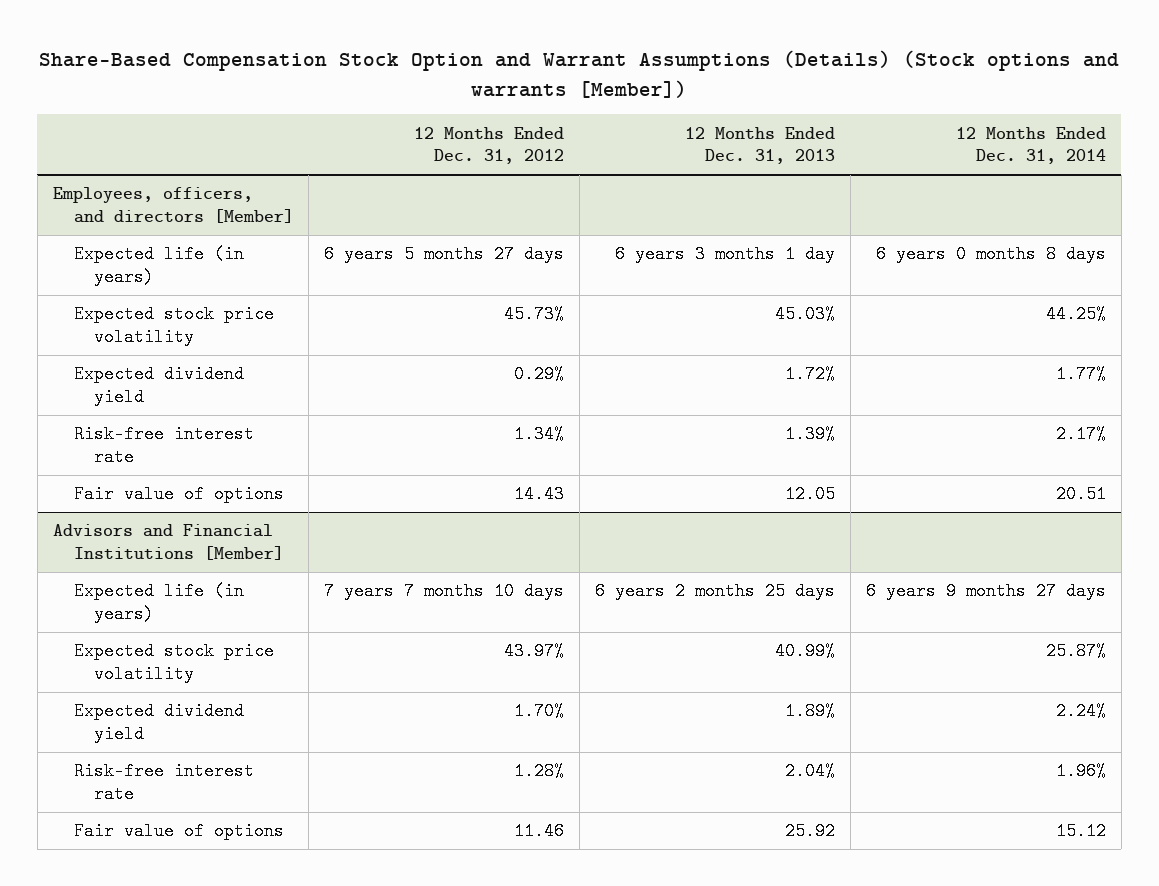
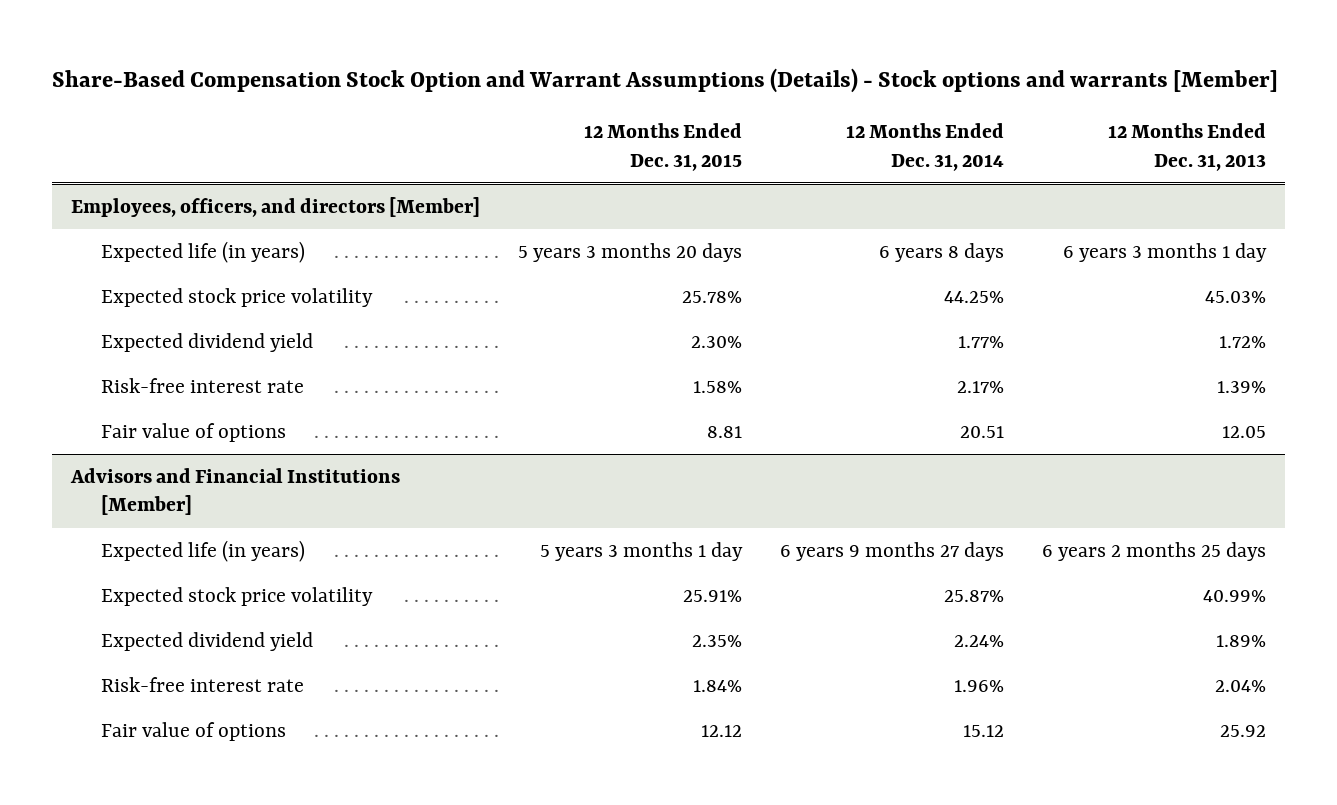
- Share-Based Compensation Stock Option and Warrant Assumptions (Details) (Stock options and warrants [Member])
+ Share-Based Compensation Stock Option and Warrant Assumptions (Details) - Stock options and warrants [Member]
- | 12 Months Ended Dec. 31, 2012 | 12 Months Ended Dec. 31, 2013 | 12 Months Ended Dec. 31, 2014
+ | 12 Months Ended Dec. 31, 2015 | 12 Months Ended Dec. 31, 2014 | 12 Months Ended Dec. 31, 2013
@ Employees, officers, and directors [Member]
- Expected life (in years) | 6 years 5 months 27 days | 6 years 3 months 1 day | 6 years 0 months 8 days
+ Expected life (in years) | 5 years 3 months 20 days | 6 years 8 days | 6 years 3 months 1 day

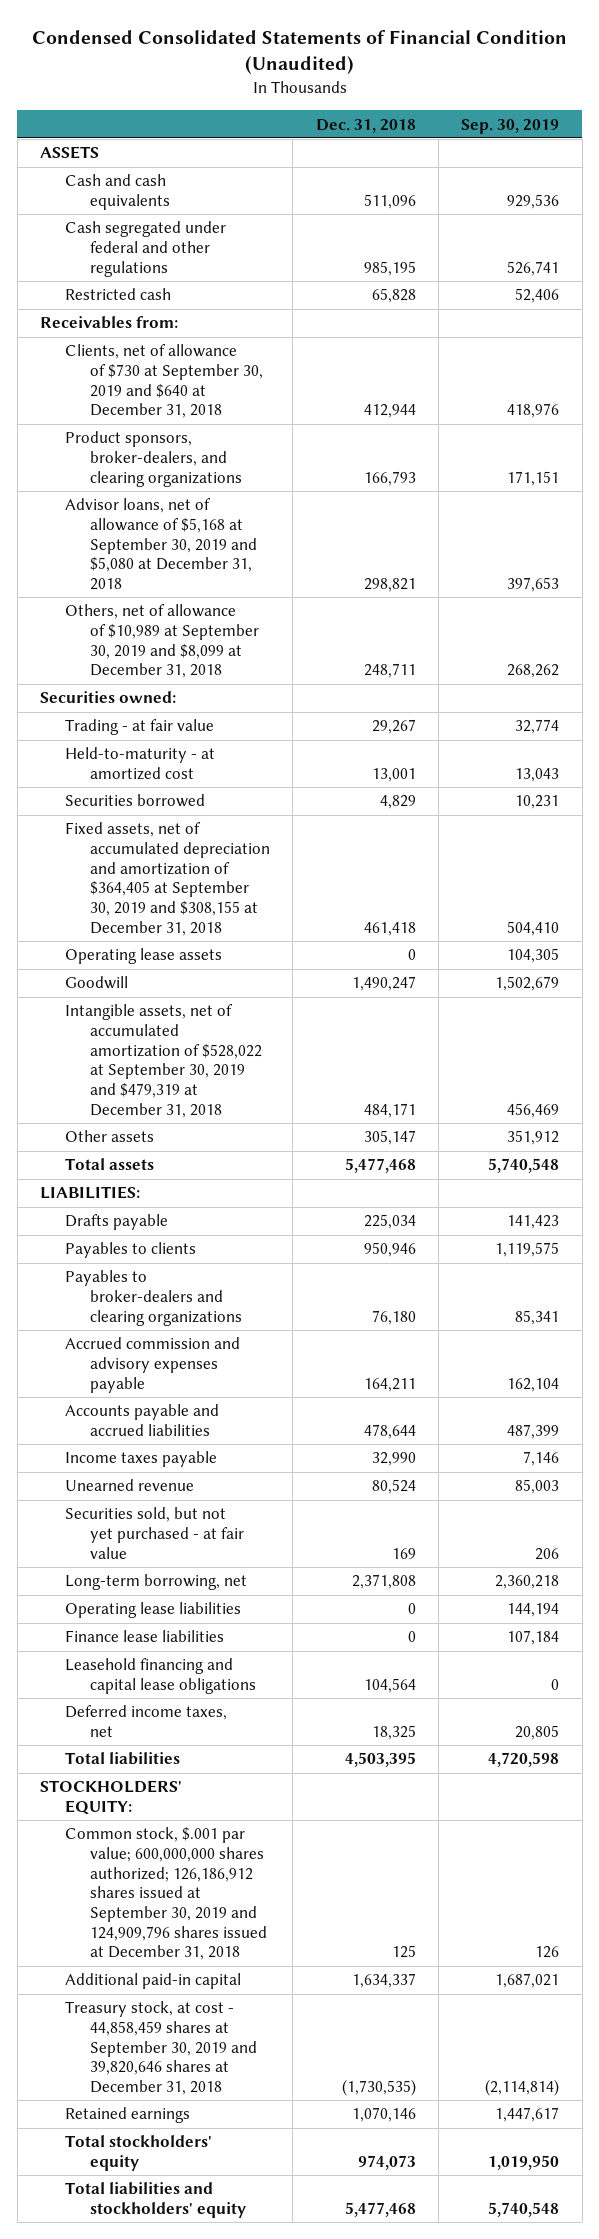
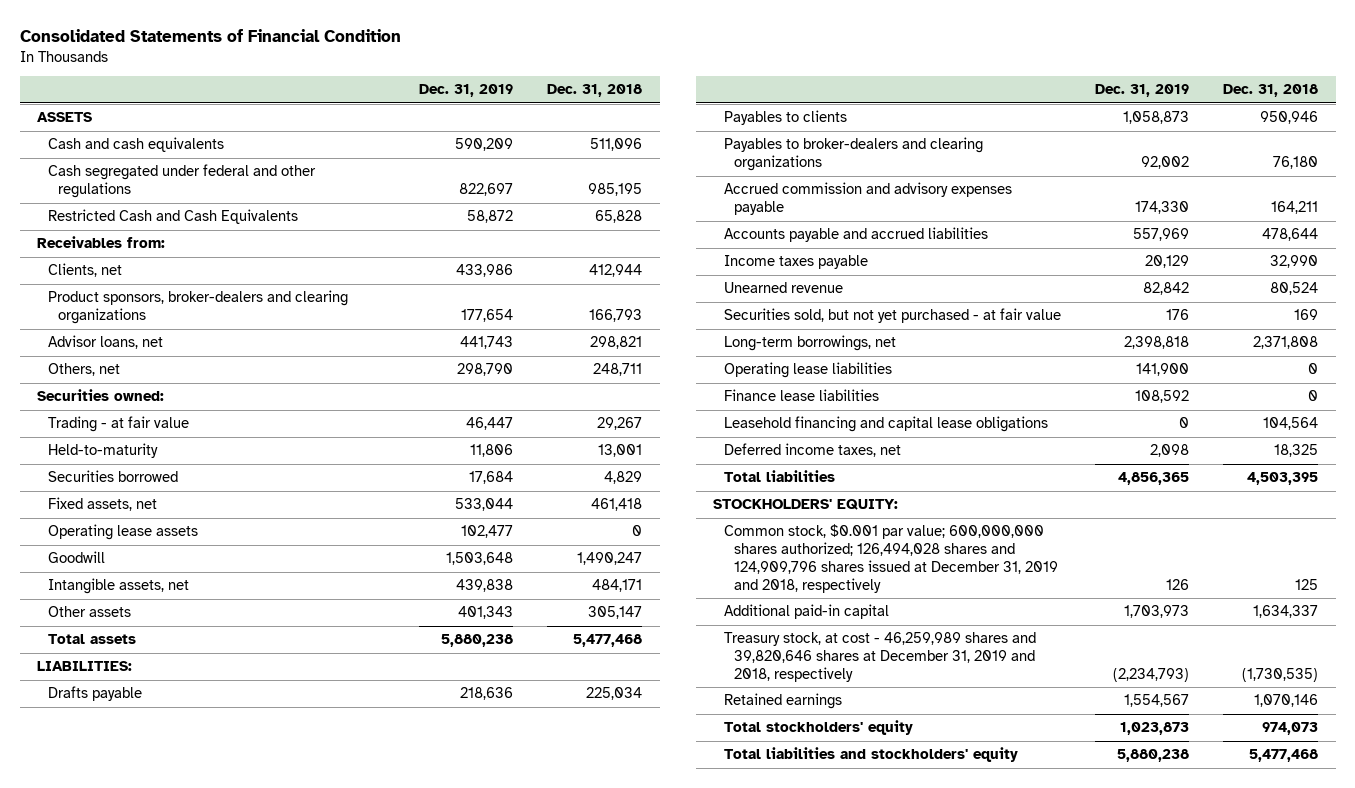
- Condensed Consolidated Statements of Financial Condition (Unaudited)
+ Consolidated Statements of Financial Condition
- | Dec. 31, 2018 | Sep. 30, 2019
+ | Dec. 31, 2019 | Dec. 31, 2018
- Restricted cash | 65,828 | 52,406
+ Restricted Cash and Cash Equivalents | 58,872 | 65,828
- Clients, net of allowance of $730 at September 30, 2019 and $640 at December 31, 2018 | 412,944 | 418,976
- Product sponsors, broker-dealers, and clearing organizations | 166,793 | 171,151
- Advisor loans, net of allowance of $5,168 at September 30, 2019 and $5,080 at December 31, 2018 | 298,821 | 397,653
- Others, net of allowance of $10,989 at September 30, 2019 and $8,099 at December 31, 2018 | 248,711 | 268,262
+ Clients, net | 433,986 | 412,944
+ Product sponsors, broker-dealers and clearing organizations | 177,654 | 166,793
+ Advisor loans, net | 441,743 | 298,821
+ Others, net | 298,790 | 248,711
- Held-to-maturity - at amortized cost | 13,001 | 13,043
+ Held-to-maturity | 11,806 | 13,001
- Fixed assets, net of accumulated depreciation and amortization of $364,405 at September 30, 2019 and $308,155 at December 31, 2018 | 461,418 | 504,410
+ Fixed assets, net | 533,044 | 461,418
- Intangible assets, net of accumulated amortization of $528,022 at September 30, 2019 and $479,319 at December 31, 2018 | 484,171 | 456,469
+ Intangible assets, net | 439,838 | 484,171
- Long-term borrowing, net | 2,371,808 | 2,360,218
+ Long-term borrowings, net | 2,398,818 | 2,371,808
- Common stock, $.001 par value; 600,000,000 shares authorized; 126,186,912 shares issued at September 30, 2019 and 124,909,796 shares issued at December 31, 2018 | 125 | 126
+ Common stock, $0.001 par value; 600,000,000 shares authorized; 126,494,028 shares and 124,909,796 shares issued at December 31, 2019 and 2018, respectively | 126 | 125
- Treasury stock, at cost - 44,858,459 shares at September 30, 2019 and 39,820,646 shares at December 31, 2018 | (1,730,535) | (2,114,814)
+ Treasury stock, at cost - 46,259,989 shares and 39,820,646 shares at December 31, 2019 and 2018, respectively | (2,234,793) | (1,730,535)

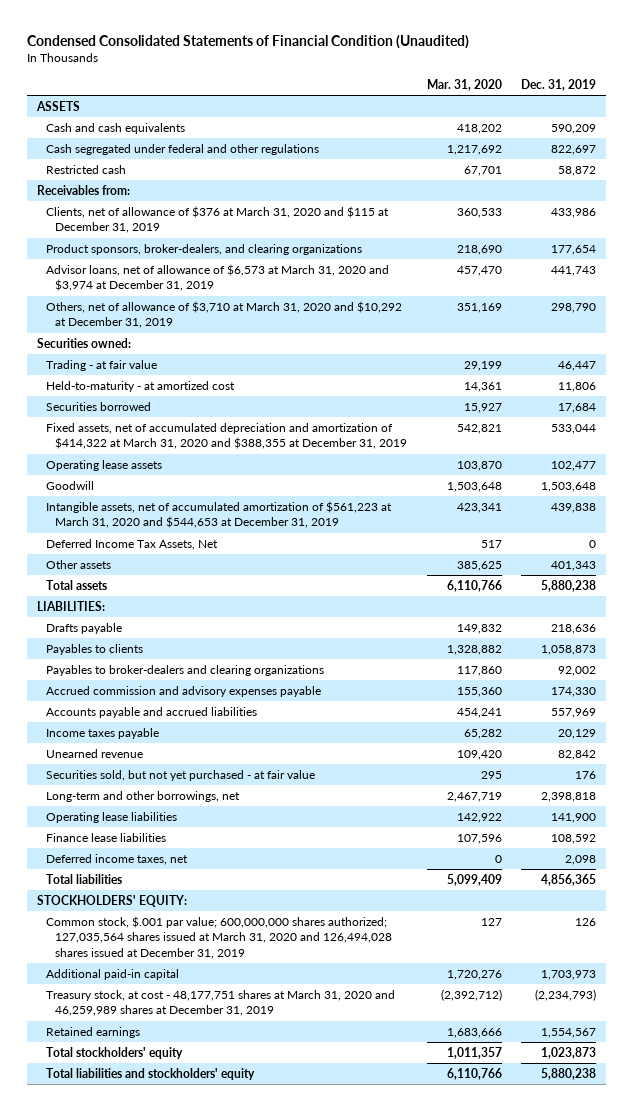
- Consolidated Statements of Financial Condition
+ Condensed Consolidated Statements of Financial Condition (Unaudited)
- | Dec. 31, 2019 | Dec. 31, 2018
+ | Mar. 31, 2020 | Dec. 31, 2019
- Restricted Cash and Cash Equivalents | 58,872 | 65,828
+ Restricted cash | 67,701 | 58,872
- Clients, net | 433,986 | 412,944
- Product sponsors, broker-dealers and clearing organizations | 177,654 | 166,793
- Advisor loans, net | 441,743 | 298,821
- Others, net | 298,790 | 248,711
+ Clients, net of allowance of $376 at March 31, 2020 and $115 at December 31, 2019 | 360,533 | 433,986
+ Product sponsors, broker-dealers, and clearing organizations | 218,690 | 177,654
+ Advisor loans, net of allowance of $6,573 at March 31, 2020 and $3,974 at December 31, 2019 | 457,470 | 441,743
+ Others, net of allowance of $3,710 at March 31, 2020 and $10,292 at December 31, 2019 | 351,169 | 298,790
- Held-to-maturity | 11,806 | 13,001
+ Held-to-maturity - at amortized cost | 14,361 | 11,806
- Fixed assets, net | 533,044 | 461,418
+ Fixed assets, net of accumulated depreciation and amortization of $414,322 at March 31, 2020 and $388,355 at December 31, 2019 | 542,821 | 533,044
- Intangible assets, net | 439,838 | 484,171
+ Intangible assets, net of accumulated amortization of $561,223 at March 31, 2020 and $544,653 at December 31, 2019 | 423,341 | 439,838
+ Deferred Income Tax Assets, Net | 517 | 0
- Long-term borrowings, net | 2,398,818 | 2,371,808
+ Long-term and other borrowings, net | 2,467,719 | 2,398,818
- Leasehold financing and capital lease obligations | 0 | 104,564
- Common stock, $0.001 par value; 600,000,000 shares authorized; 126,494,028 shares and 124,909,796 shares issued at December 31, 2019 and 2018, respectively | 126 | 125
+ Common stock, $.001 par value; 600,000,000 shares authorized; 127,035,564 shares issued at March 31, 2020 and 126,494,028 shares issued at December 31, 2019 | 127 | 126
- Treasury stock, at cost - 46,259,989 shares and 39,820,646 shares at December 31, 2019 and 2018, respectively | (2,234,793) | (1,730,535)
+ Treasury stock, at cost - 48,177,751 shares at March 31, 2020 and 46,259,989 shares at December 31, 2019 | (2,392,712) | (2,234,793)

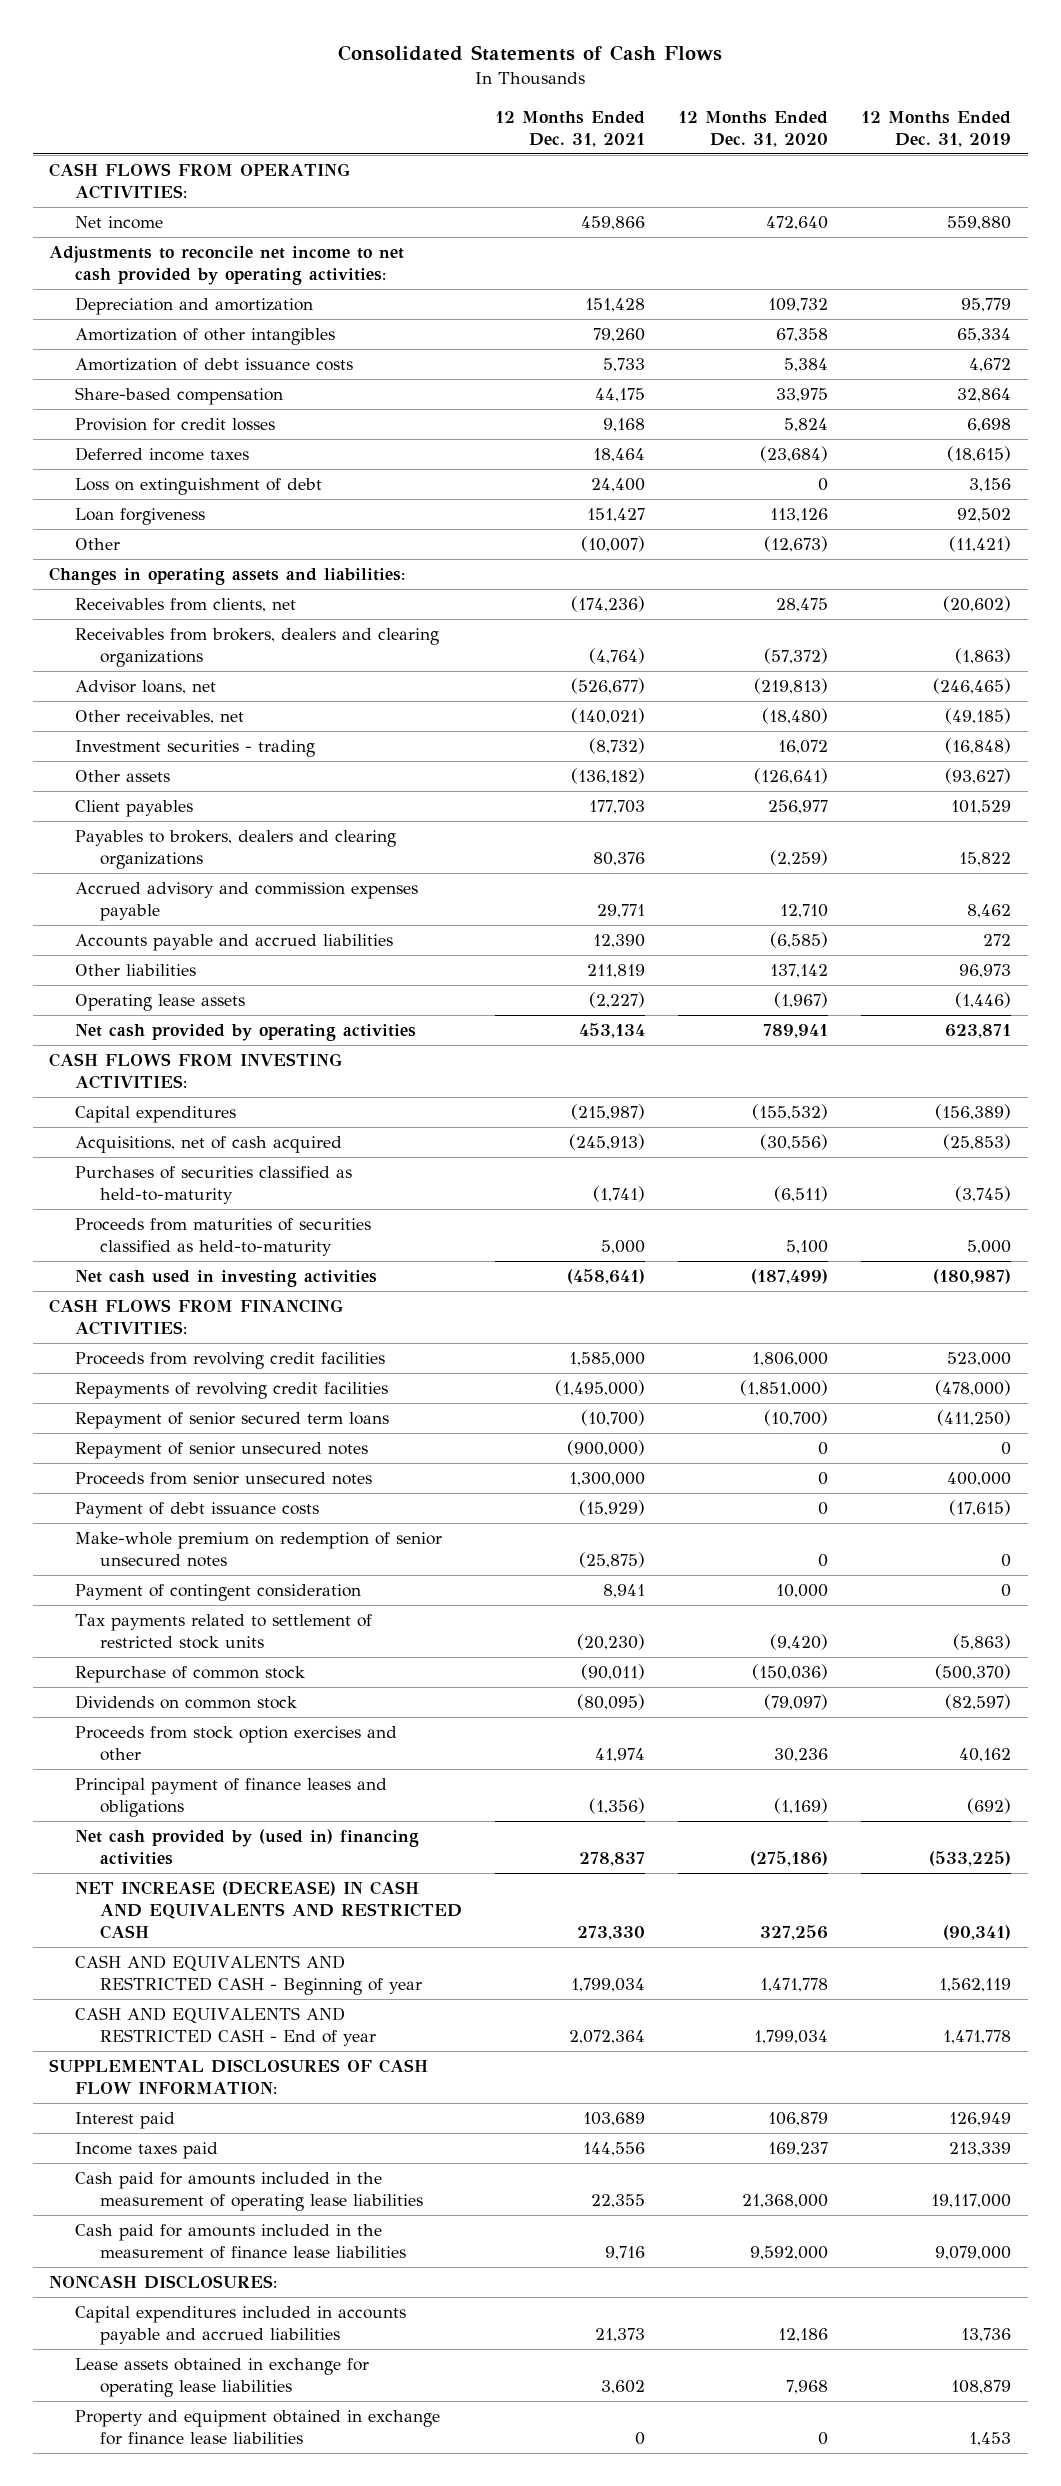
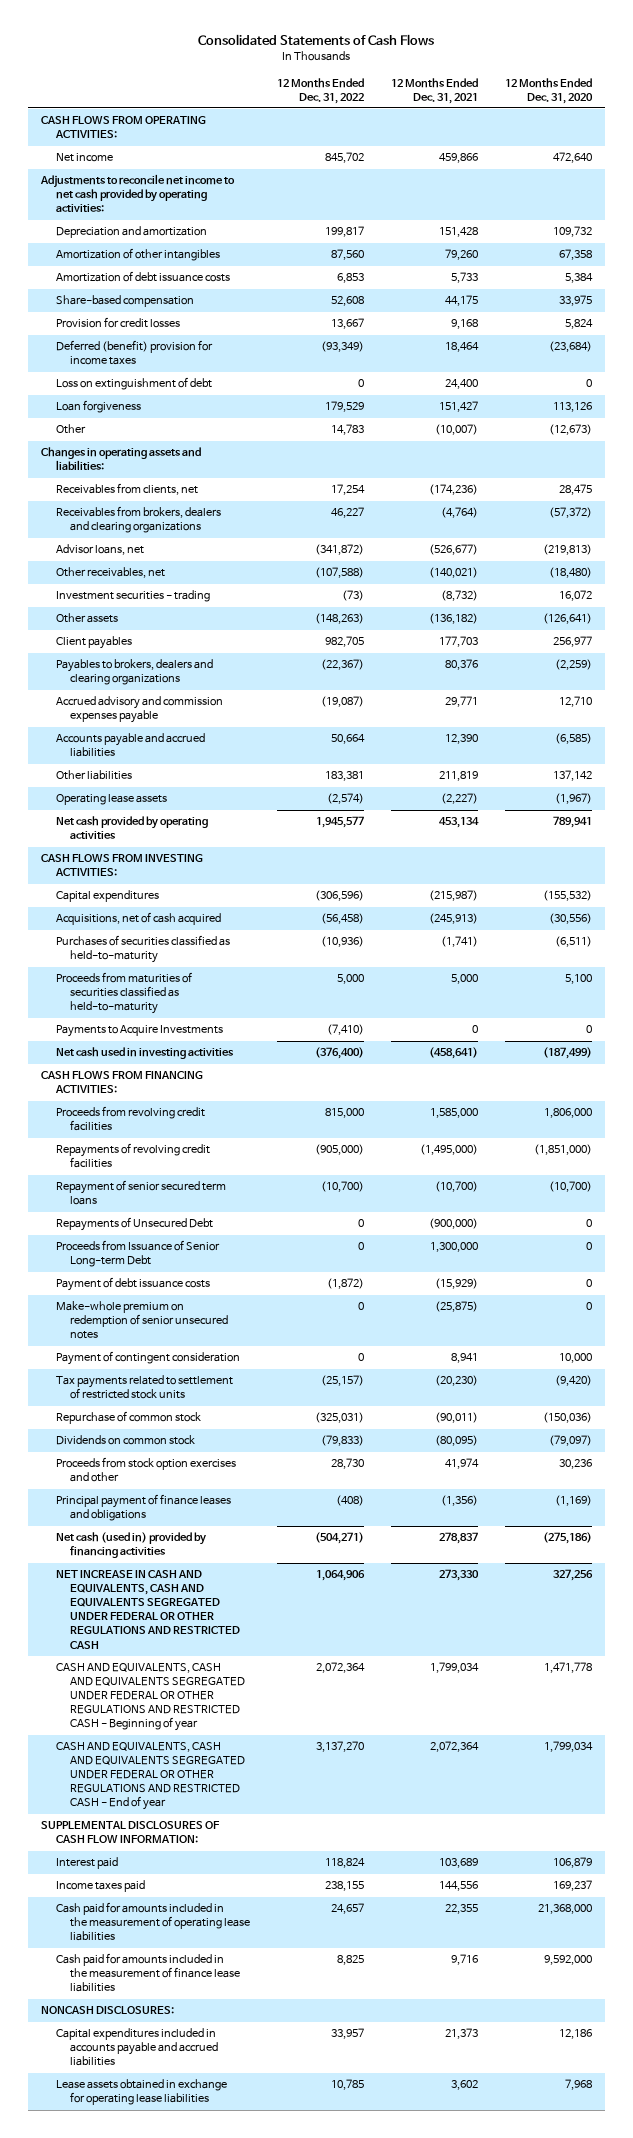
- | 12 Months Ended Dec. 31, 2021 | 12 Months Ended Dec. 31, 2020 | 12 Months Ended Dec. 31, 2019
+ | 12 Months Ended Dec. 31, 2022 | 12 Months Ended Dec. 31, 2021 | 12 Months Ended Dec. 31, 2020
- Deferred income taxes | 18,464 | (23,684) | (18,615)
+ Deferred (benefit) provision for income taxes | (93,349) | 18,464 | (23,684)
+ Payments to Acquire Investments | (7,410) | 0 | 0
- Repayment of senior unsecured notes | (900,000) | 0 | 0
- Proceeds from senior unsecured notes | 1,300,000 | 0 | 400,000
+ Repayments of Unsecured Debt | 0 | (900,000) | 0
+ Proceeds from Issuance of Senior Long-term Debt | 0 | 1,300,000 | 0
- Net cash provided by (used in) financing activities | 278,837 | (275,186) | (533,225)
- NET INCREASE (DECREASE) IN CASH AND EQUIVALENTS AND RESTRICTED CASH | 273,330 | 327,256 | (90,341)
- CASH AND EQUIVALENTS AND RESTRICTED CASH - Beginning of year | 1,799,034 | 1,471,778 | 1,562,119
- CASH AND EQUIVALENTS AND RESTRICTED CASH - End of year | 2,072,364 | 1,799,034 | 1,471,778
+ Net cash (used in) provided by financing activities | (504,271) | 278,837 | (275,186)
+ NET INCREASE IN CASH AND EQUIVALENTS, CASH AND EQUIVALENTS SEGREGATED UNDER FEDERAL OR OTHER REGULATIONS AND RESTRICTED CASH | 1,064,906 | 273,330 | 327,256
+ CASH AND EQUIVALENTS, CASH AND EQUIVALENTS SEGREGATED UNDER FEDERAL OR OTHER REGULATIONS AND RESTRICTED CASH - Beginning of year | 2,072,364 | 1,799,034 | 1,471,778
+ CASH AND EQUIVALENTS, CASH AND EQUIVALENTS SEGREGATED UNDER FEDERAL OR OTHER REGULATIONS AND RESTRICTED CASH - End of year | 3,137,270 | 2,072,364 | 1,799,034
- Property and equipment obtained in exchange for finance lease liabilities | 0 | 0 | 1,453

